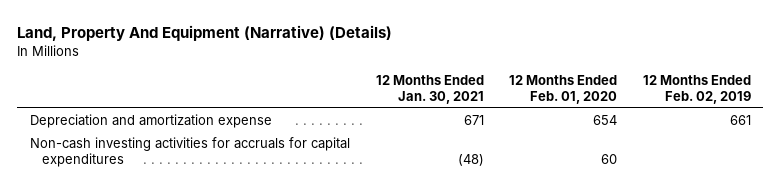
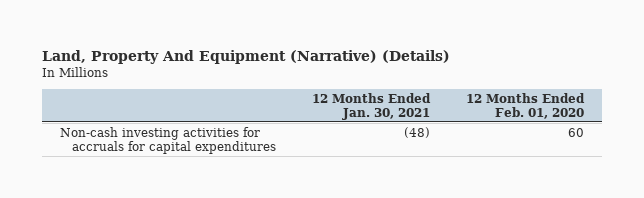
- | 12 Months Ended Jan. 30, 2021 | 12 Months Ended Feb. 01, 2020 | 12 Months Ended Feb. 02, 2019
+ | 12 Months Ended Jan. 30, 2021 | 12 Months Ended Feb. 01, 2020
- Depreciation and amortization expense | 671 | 654 | 661

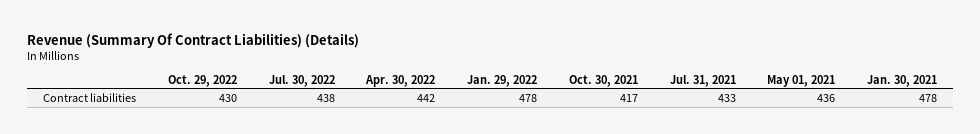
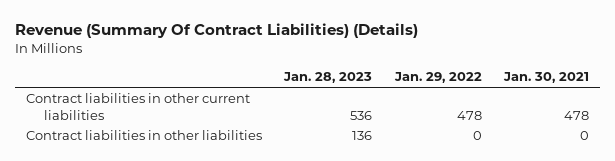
- | Oct. 29, 2022 | Jul. 30, 2022 | Apr. 30, 2022 | Jan. 29, 2022 | Oct. 30, 2021 | Jul. 31, 2021 | May 01, 2021 | Jan. 30, 2021
+ | Jan. 28, 2023 | Jan. 29, 2022 | Jan. 30, 2021
- Contract liabilities | 430 | 438 | 442 | 478 | 417 | 433 | 436 | 478
+ Contract liabilities in other current liabilities | 536 | 478 | 478
+ Contract liabilities in other liabilities | 136 | 0 | 0

